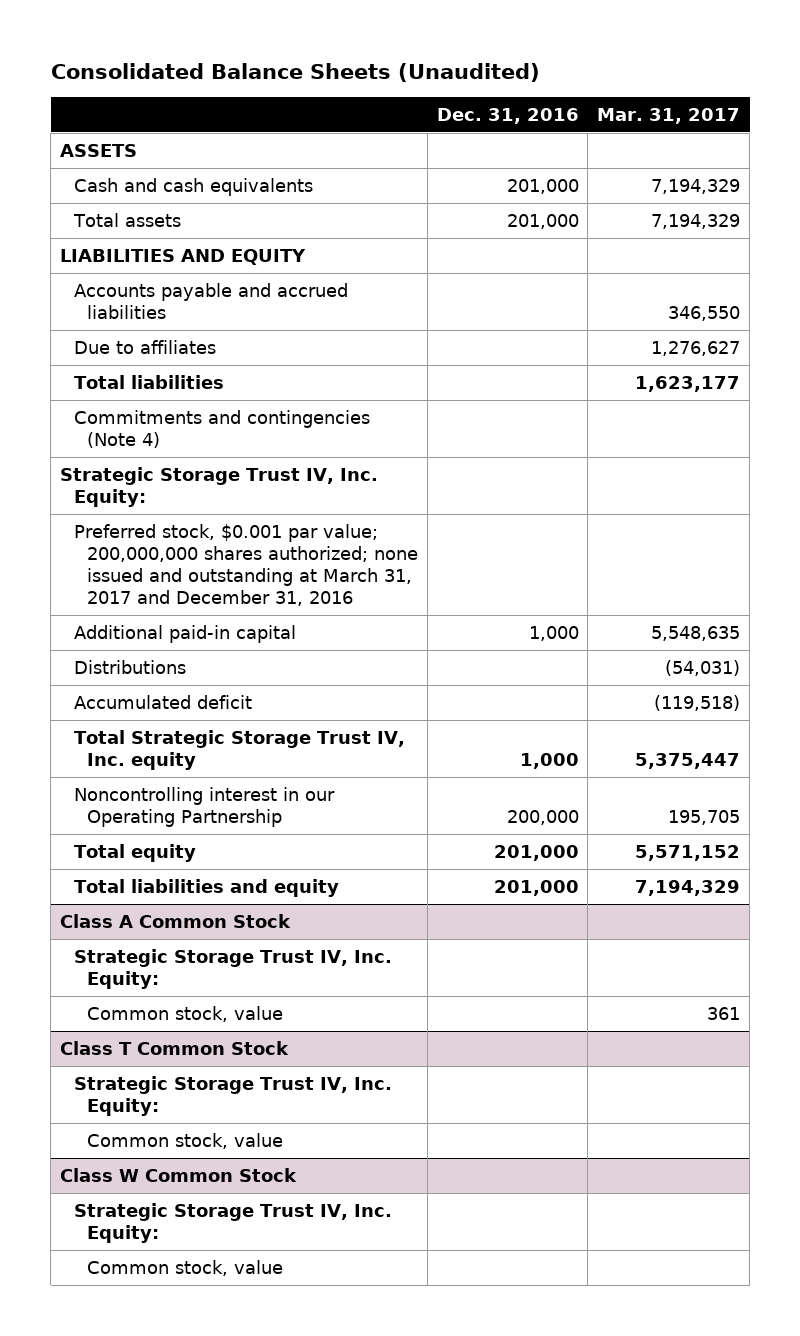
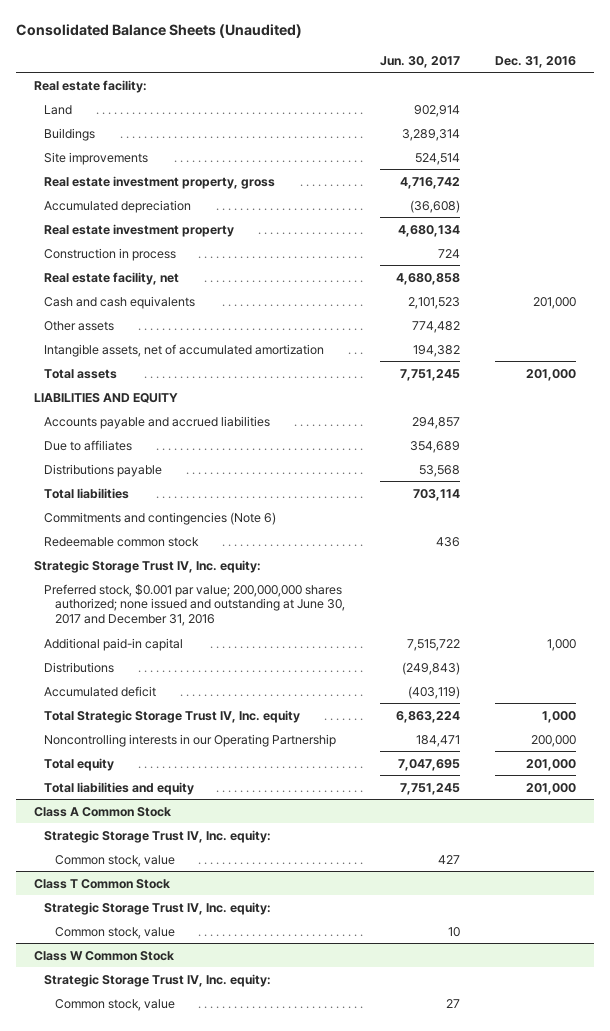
- | Dec. 31, 2016 | Mar. 31, 2017
+ | Jun. 30, 2017 | Dec. 31, 2016
- ASSETS
+ Real estate facility:
+ Land | 902,914 |
+ Buildings | 3,289,314 |
+ Site improvements | 524,514 |
+ Real estate investment property, gross | 4,716,742 |
+ Accumulated depreciation | (36,608) |
+ Real estate investment property | 4,680,134 |
+ Construction in process | 724 |
+ Real estate facility, net | 4,680,858 |
+ Other assets | 774,482 |
+ Intangible assets, net of accumulated amortization | 194,382 |
+ Distributions payable | 53,568 |
- Commitments and contingencies (Note 4)
- Strategic Storage Trust IV, Inc. Equity:
- Preferred stock, $0.001 par value; 200,000,000 shares authorized; none issued and outstanding at March 31, 2017 and December 31, 2016
+ Commitments and contingencies (Note 6)
+ Redeemable common stock | 436 |
+ Strategic Storage Trust IV, Inc. equity:
+ Preferred stock, $0.001 par value; 200,000,000 shares authorized; none issued and outstanding at June 30, 2017 and December 31, 2016
- Noncontrolling interest in our Operating Partnership | 200,000 | 195,705
+ Noncontrolling interests in our Operating Partnership | 184,471 | 200,000
@ Class A Common Stock
- Strategic Storage Trust IV, Inc. Equity:
+ Strategic Storage Trust IV, Inc. equity:
@ Class T Common Stock
- Strategic Storage Trust IV, Inc. Equity:
+ Strategic Storage Trust IV, Inc. equity:
@ Class W Common Stock
- Strategic Storage Trust IV, Inc. Equity:
+ Strategic Storage Trust IV, Inc. equity:

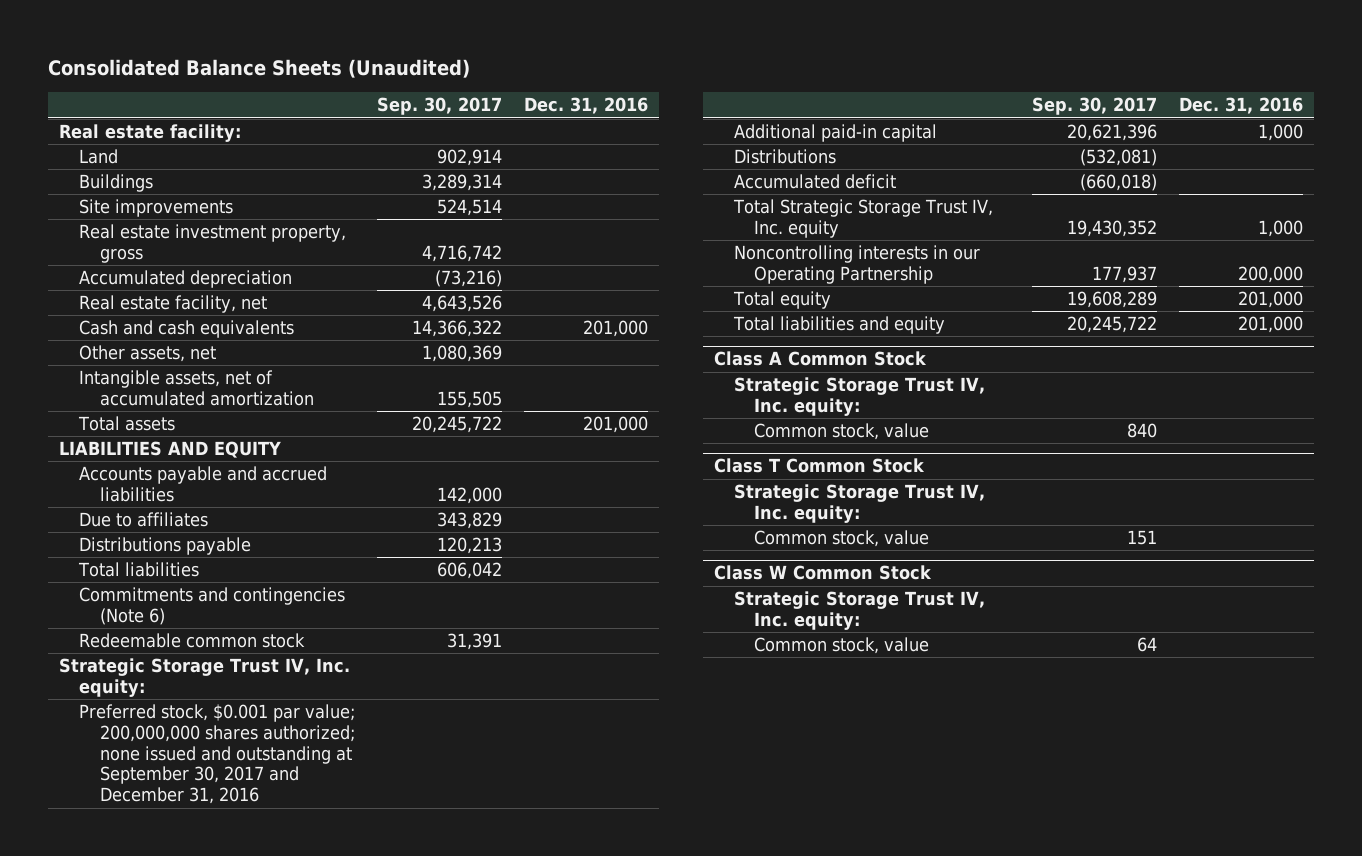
- | Jun. 30, 2017 | Dec. 31, 2016
+ | Sep. 30, 2017 | Dec. 31, 2016
- Real estate investment property | 4,680,134 |
- Construction in process | 724 |
- Other assets | 774,482 |
+ Other assets, net | 1,080,369 |
- Preferred stock, $0.001 par value; 200,000,000 shares authorized; none issued and outstanding at June 30, 2017 and December 31, 2016
+ Preferred stock, $0.001 par value; 200,000,000 shares authorized; none issued and outstanding at September 30, 2017 and December 31, 2016

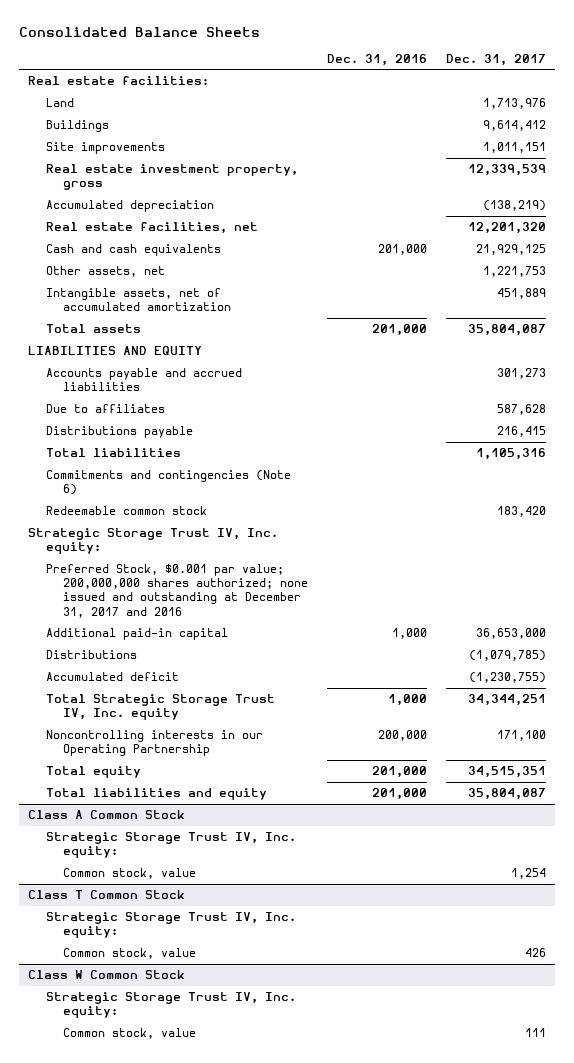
- Consolidated Balance Sheets (Unaudited)
+ Consolidated Balance Sheets
- | Sep. 30, 2017 | Dec. 31, 2016
+ | Dec. 31, 2016 | Dec. 31, 2017
- Real estate facility:
+ Real estate facilities:
- Real estate facility, net | 4,643,526 |
+ Real estate facilities, net | | 12,201,320
- Preferred stock, $0.001 par value; 200,000,000 shares authorized; none issued and outstanding at September 30, 2017 and December 31, 2016
+ Preferred Stock, $0.001 par value; 200,000,000 shares authorized; none issued and outstanding at December 31, 2017 and 2016

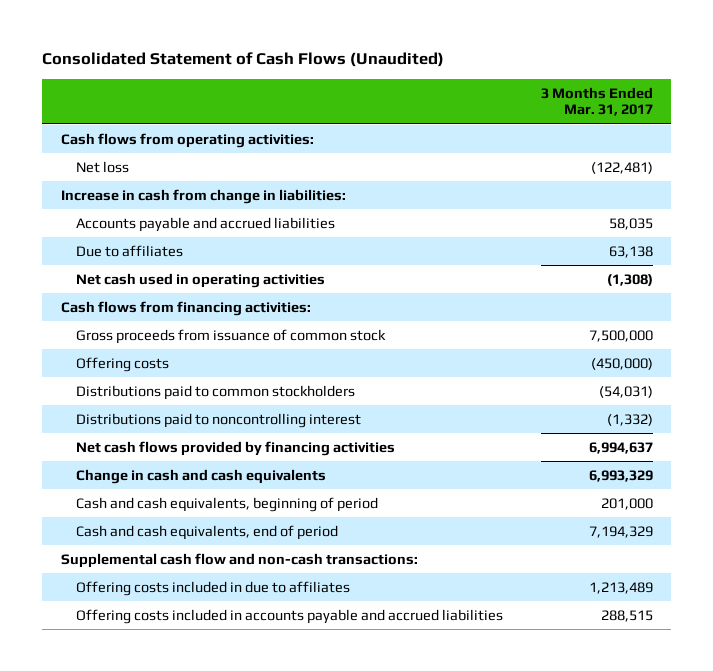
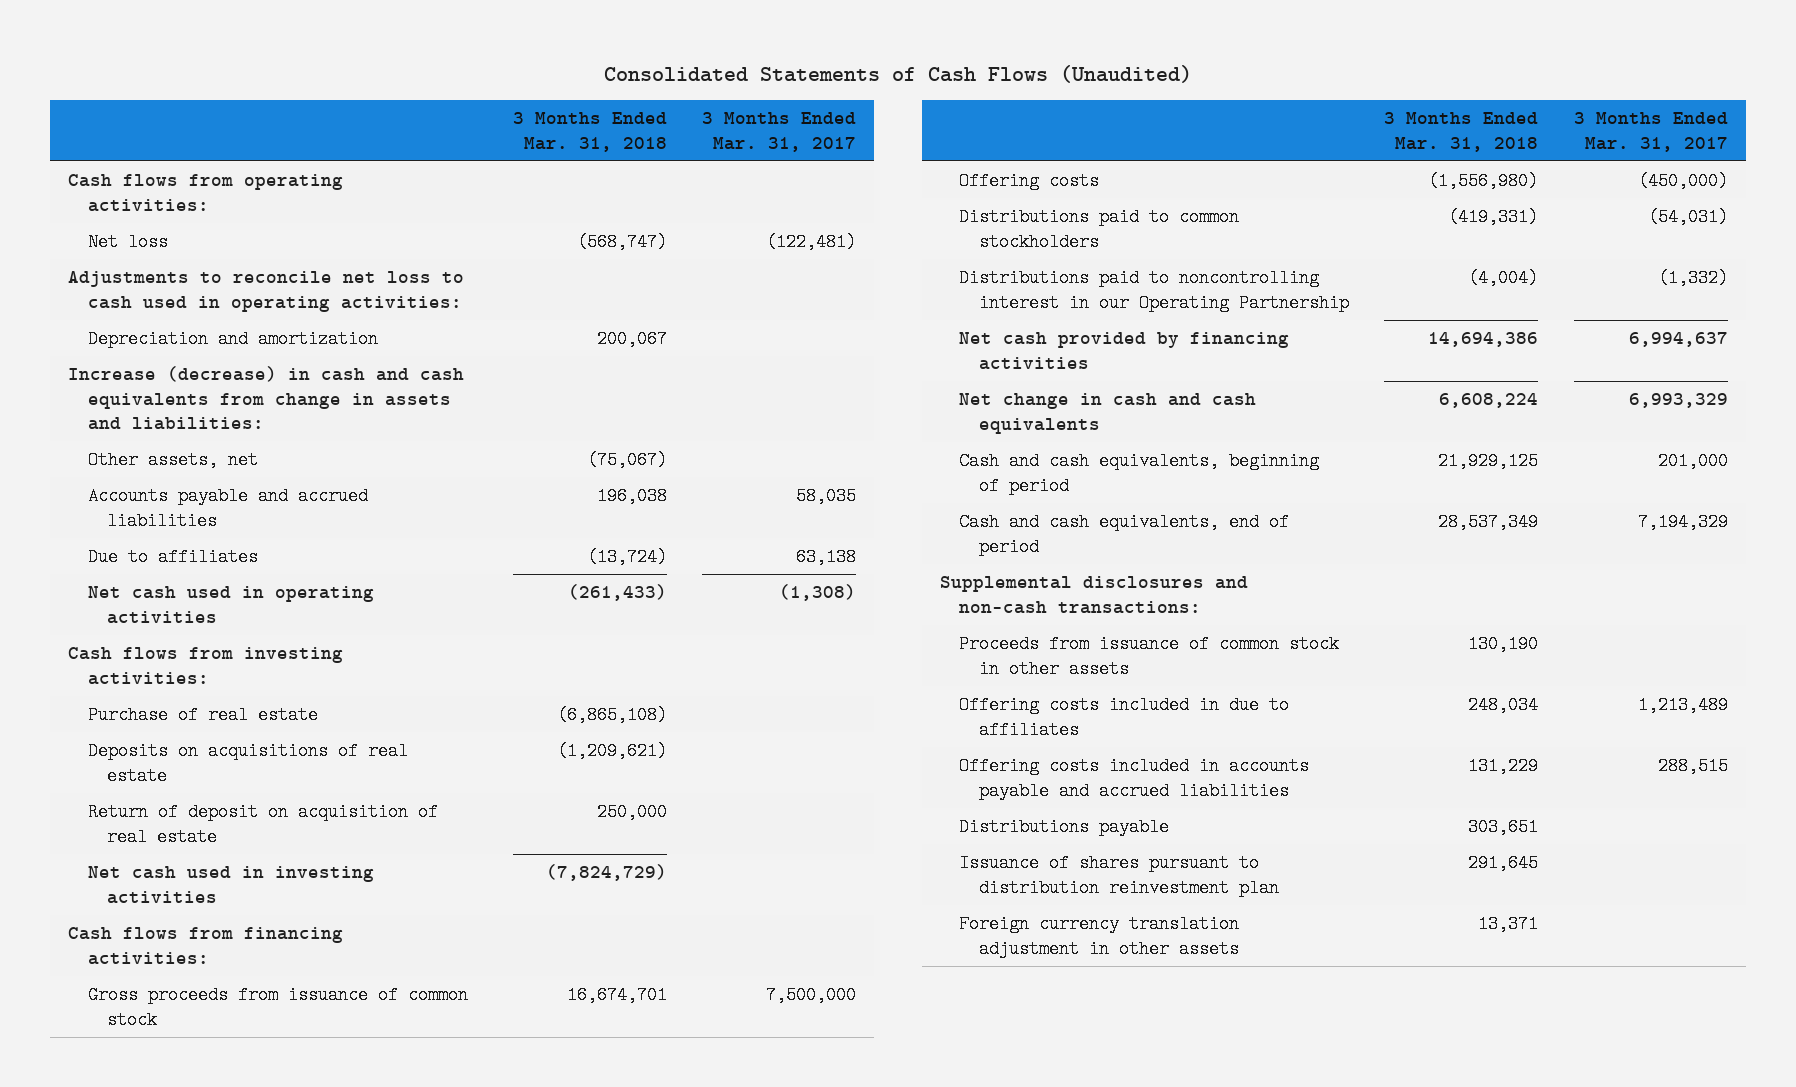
- Consolidated Statement of Cash Flows (Unaudited)
+ Consolidated Statements of Cash Flows (Unaudited)
- | 3 Months Ended Mar. 31, 2017
+ | 3 Months Ended Mar. 31, 2018 | 3 Months Ended Mar. 31, 2017
- Increase in cash from change in liabilities:
+ Adjustments to reconcile net loss to cash used in operating activities:
+ Depreciation and amortization | 200,067 |
+ Increase (decrease) in cash and cash equivalents from change in assets and liabilities:
+ Other assets, net | (75,067) |
+ Cash flows from investing activities:
+ Purchase of real estate | (6,865,108) |
+ Deposits on acquisitions of real estate | (1,209,621) |
+ Return of deposit on acquisition of real estate | 250,000 |
+ Net cash used in investing activities | (7,824,729) |
- Distributions paid to noncontrolling interest | (1,332)
- Net cash flows provided by financing activities | 6,994,637
- Change in cash and cash equivalents | 6,993,329
+ Distributions paid to noncontrolling interest in our Operating Partnership | (4,004) | (1,332)
+ Net cash provided by financing activities | 14,694,386 | 6,994,637
+ Net change in cash and cash equivalents | 6,608,224 | 6,993,329
- Supplemental cash flow and non-cash transactions:
+ Supplemental disclosures and non-cash transactions:
+ Proceeds from issuance of common stock in other assets | 130,190 |
+ Distributions payable | 303,651 |
+ Issuance of shares pursuant to distribution reinvestment plan | 291,645 |
+ Foreign currency translation adjustment in other assets | 13,371 |

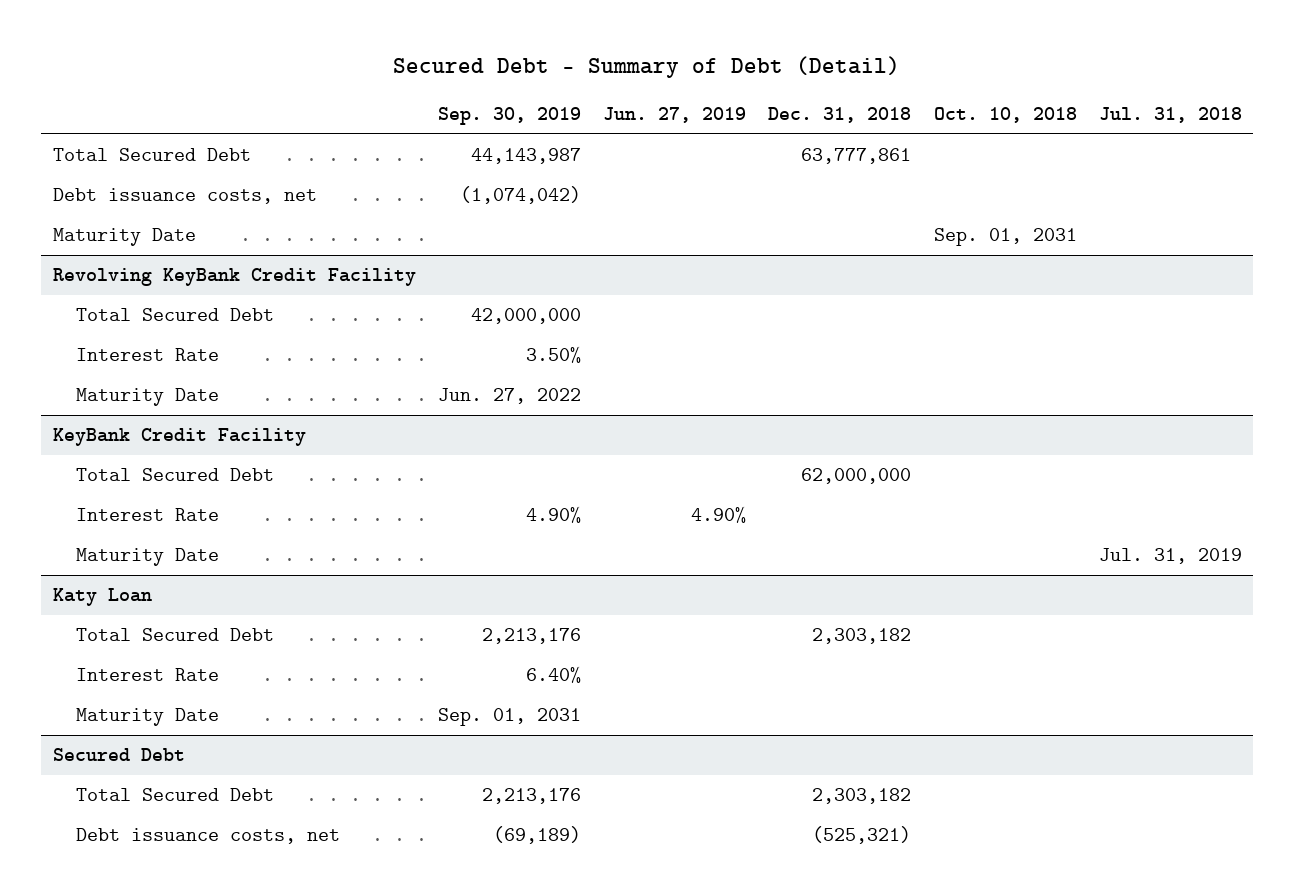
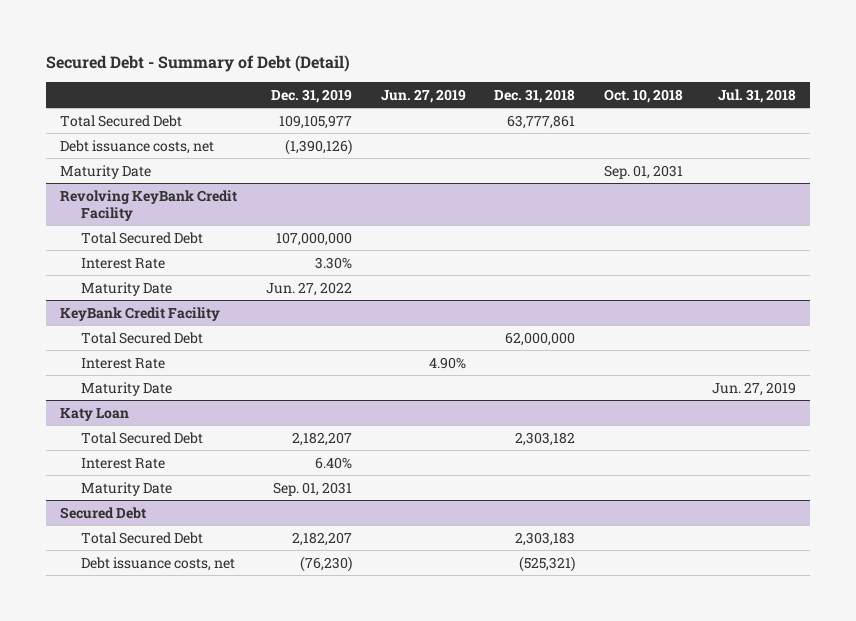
- | Sep. 30, 2019 | Jun. 27, 2019 | Dec. 31, 2018 | Oct. 10, 2018 | Jul. 31, 2018
+ | Dec. 31, 2019 | Jun. 27, 2019 | Dec. 31, 2018 | Oct. 10, 2018 | Jul. 31, 2018
@ KeyBank Credit Facility
- Maturity Date | | | | | Jul. 31, 2019
+ Maturity Date | | | | | Jun. 27, 2019
@ Secured Debt
- Total Secured Debt | 2,213,176 | | 2,303,182 | |
+ Total Secured Debt | 2,182,207 | | 2,303,183 | |

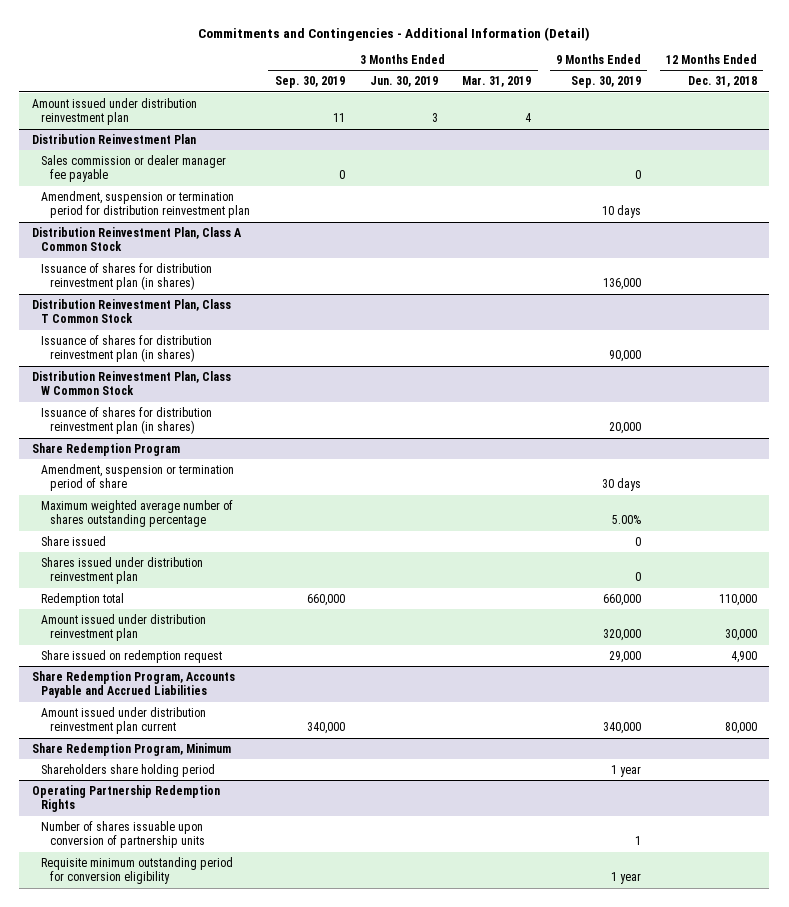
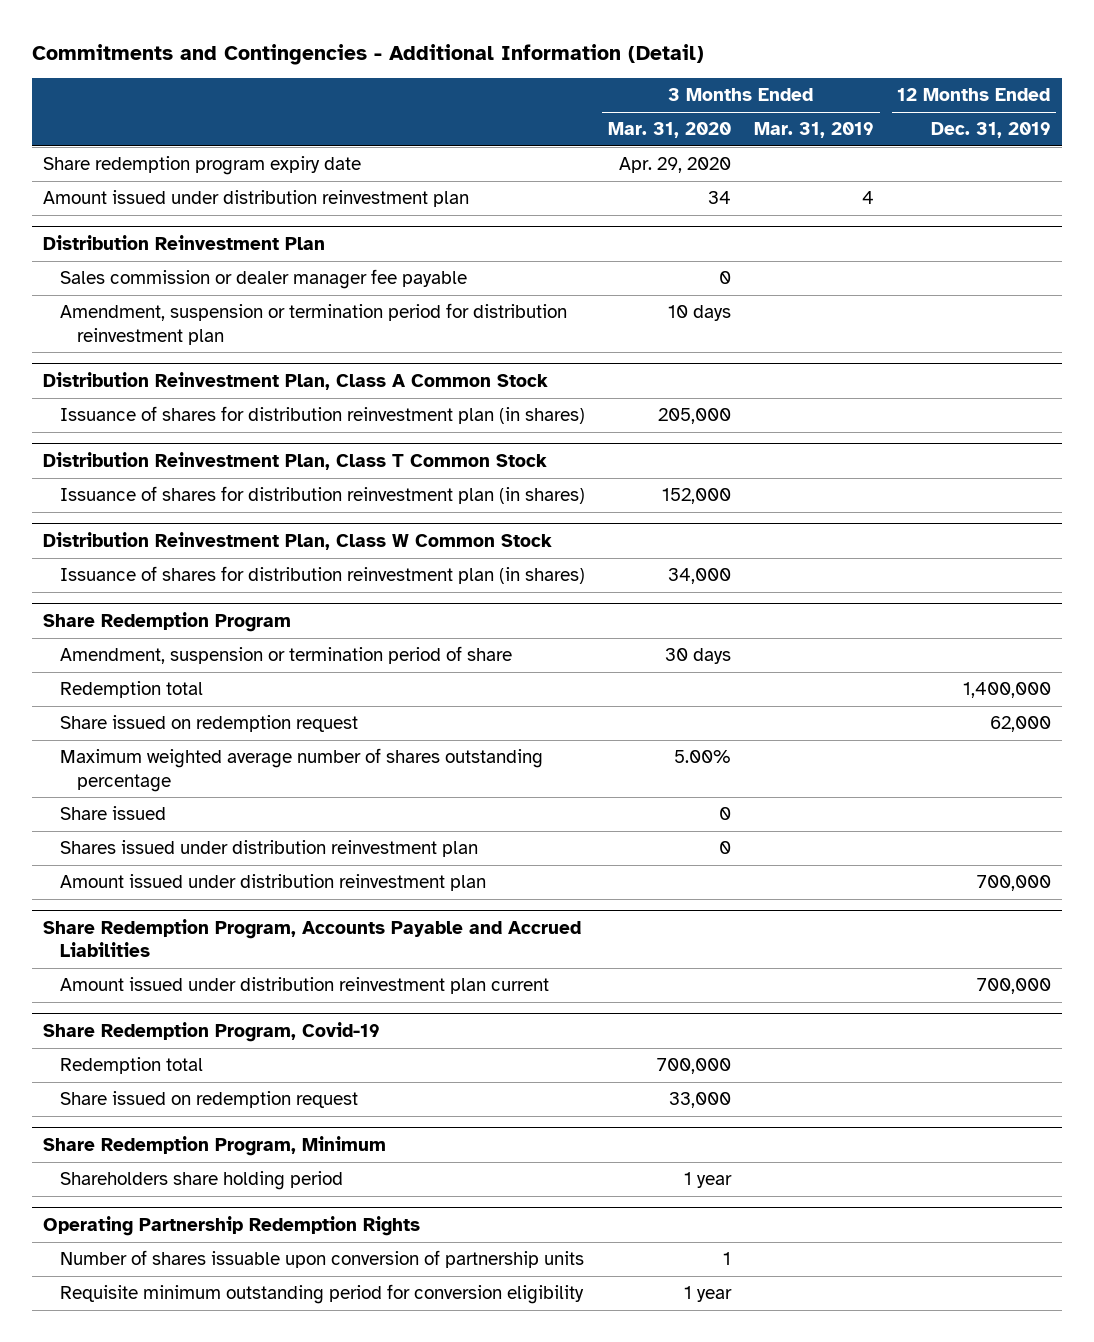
- | 3 Months Ended Sep. 30, 2019 | 3 Months Ended Jun. 30, 2019 | 3 Months Ended Mar. 31, 2019 | 9 Months Ended Sep. 30, 2019 | 12 Months Ended Dec. 31, 2018
+ | 3 Months Ended Mar. 31, 2020 | 3 Months Ended Mar. 31, 2019 | 12 Months Ended Dec. 31, 2019
+ Share redemption program expiry date | Apr. 29, 2020 | |
@ Share Redemption Program
moved up: Redemption total | | | 1,400,000
moved up: Share issued on redemption request | | | 62,000
+ Share Redemption Program, Covid-19
+ Redemption total | 700,000 | |
+ Share issued on redemption request | 33,000 | |

